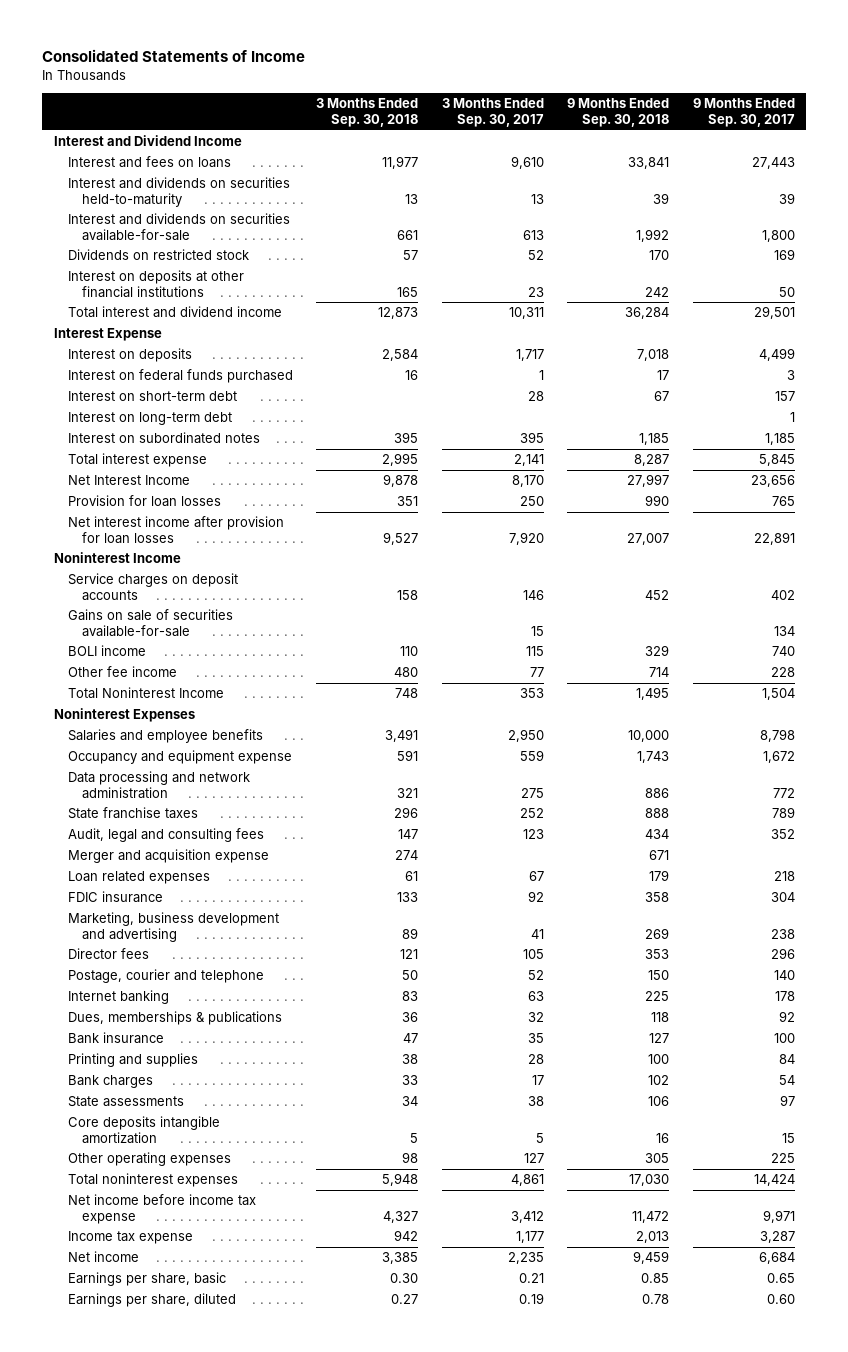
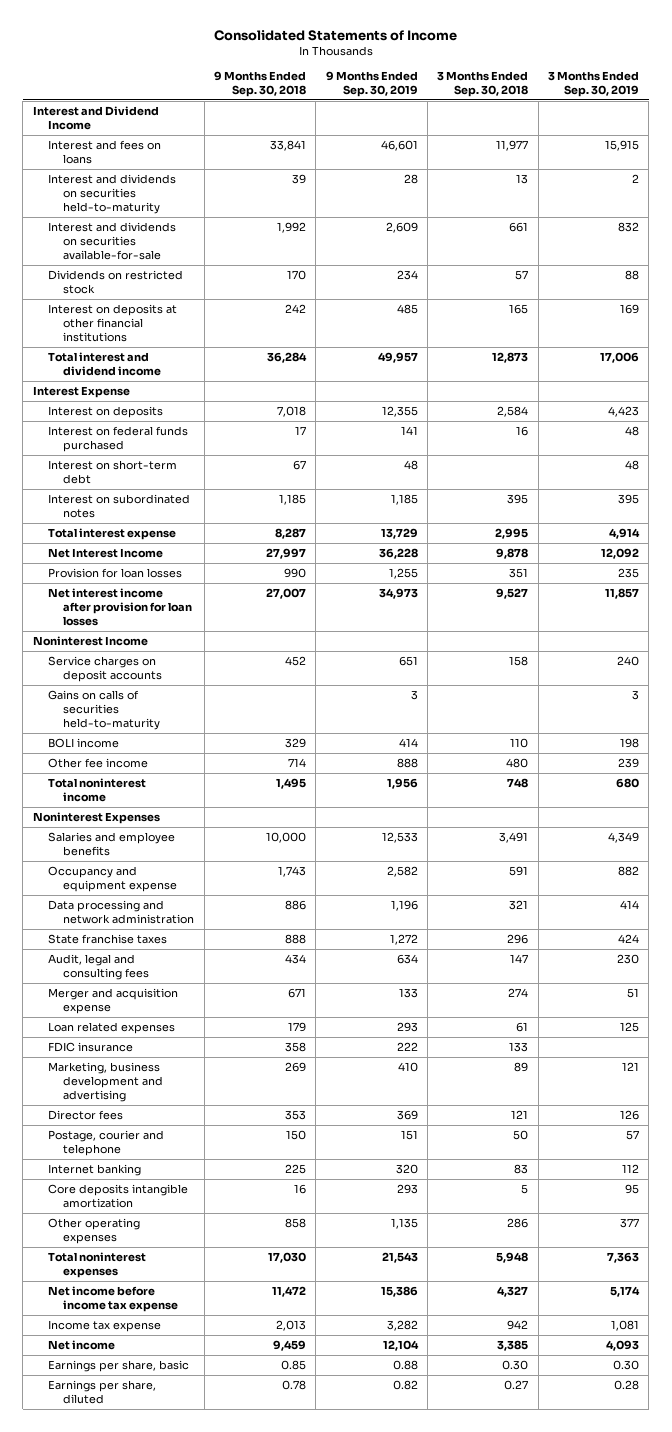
- | 3 Months Ended Sep. 30, 2018 | 3 Months Ended Sep. 30, 2017 | 9 Months Ended Sep. 30, 2018 | 9 Months Ended Sep. 30, 2017
+ | 9 Months Ended Sep. 30, 2018 | 9 Months Ended Sep. 30, 2019 | 3 Months Ended Sep. 30, 2018 | 3 Months Ended Sep. 30, 2019
- Interest on long-term debt | | | | 1
- Gains on sale of securities available-for-sale | | 15 | | 134
+ Gains on calls of securities held-to-maturity | | 3 | | 3
- Total Noninterest Income | 748 | 353 | 1,495 | 1,504
+ Total noninterest income | 1,495 | 1,956 | 748 | 680
- Dues, memberships & publications | 36 | 32 | 118 | 92
- Bank insurance | 47 | 35 | 127 | 100
- Printing and supplies | 38 | 28 | 100 | 84
- Bank charges | 33 | 17 | 102 | 54
- State assessments | 34 | 38 | 106 | 97
- Other operating expenses | 98 | 127 | 305 | 225
+ Other operating expenses | 858 | 1,135 | 286 | 377

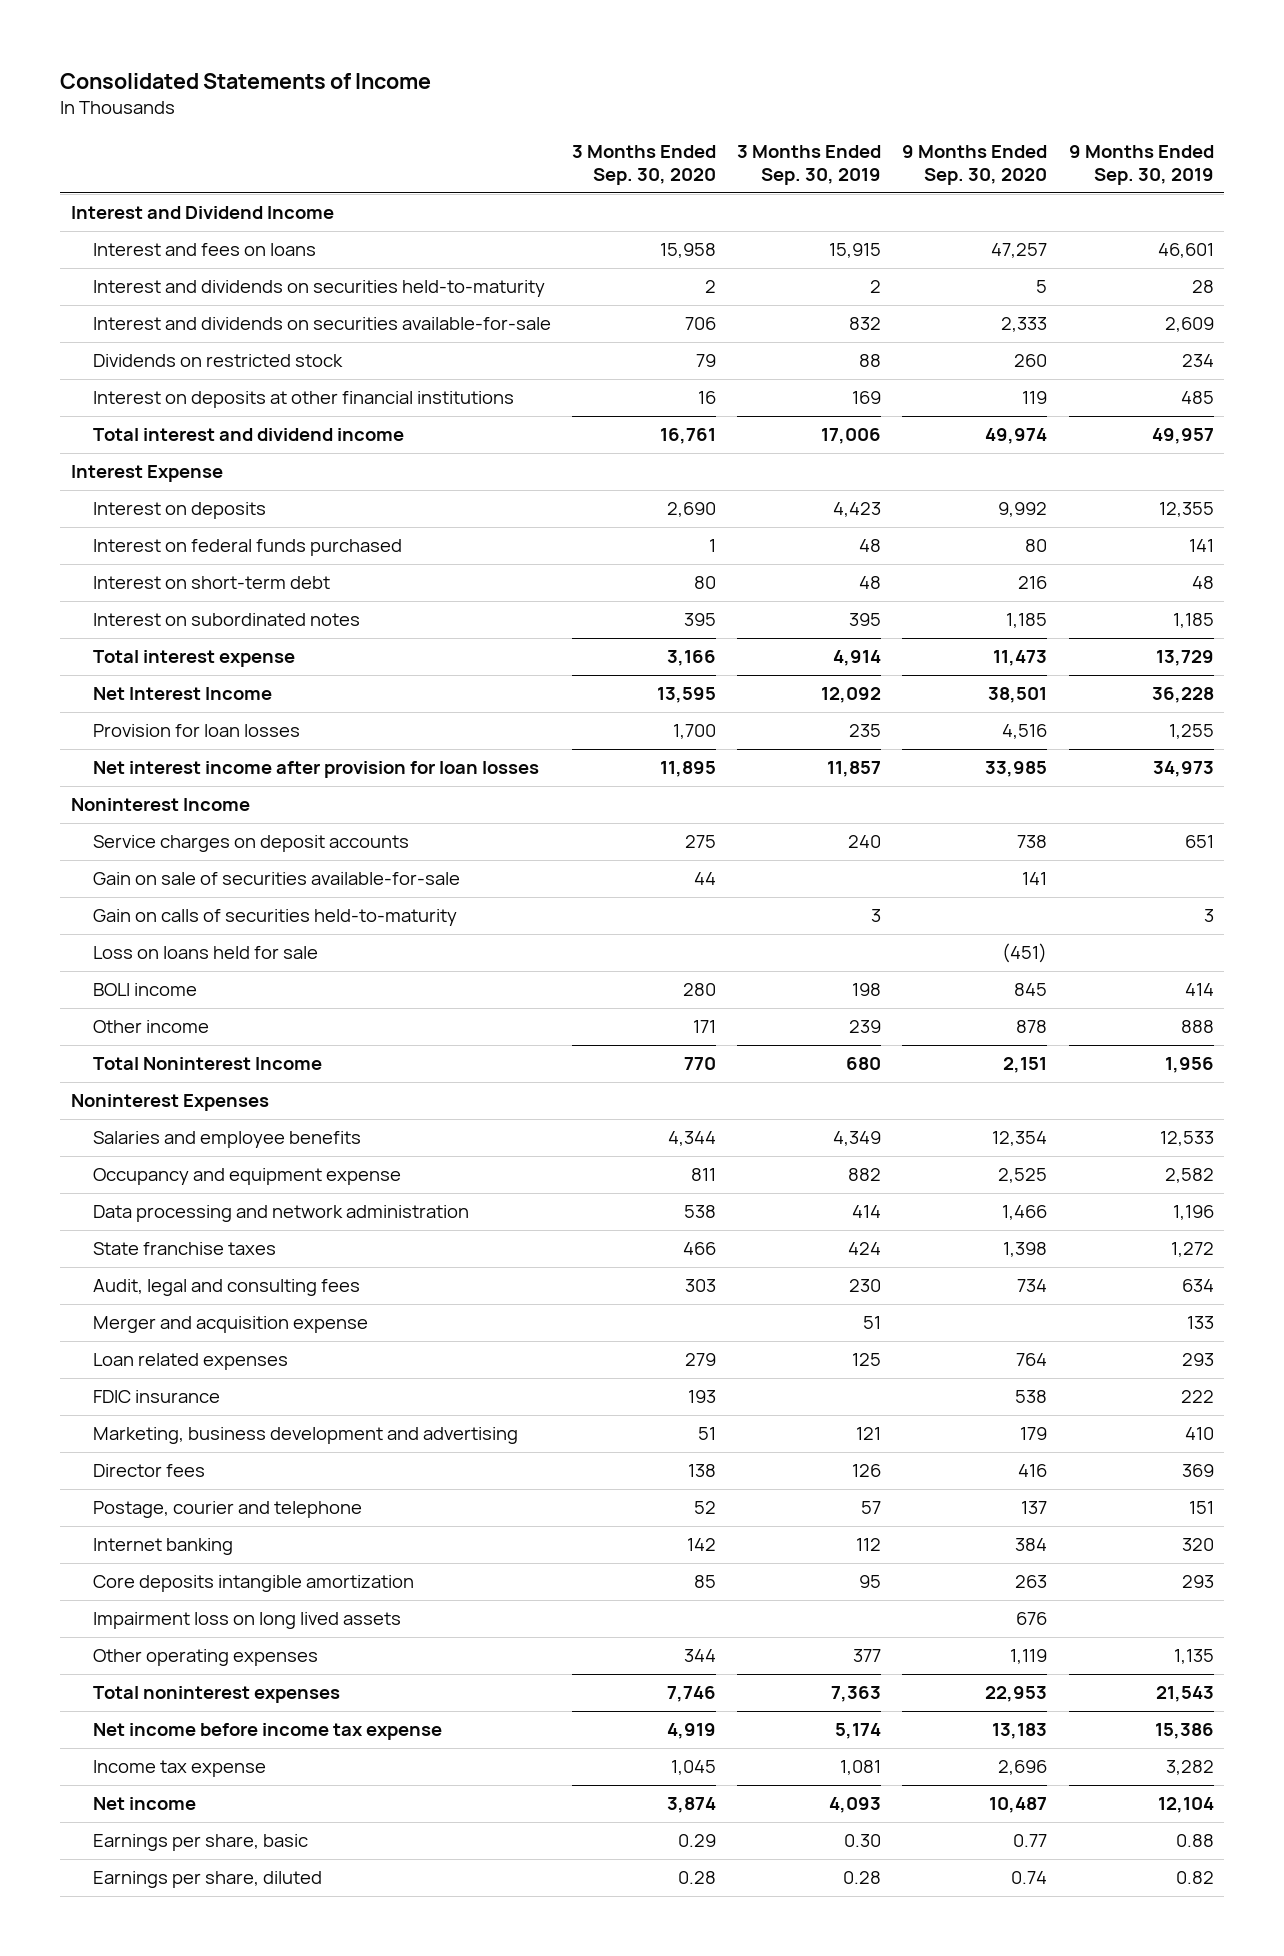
- | 9 Months Ended Sep. 30, 2018 | 9 Months Ended Sep. 30, 2019 | 3 Months Ended Sep. 30, 2018 | 3 Months Ended Sep. 30, 2019
+ | 3 Months Ended Sep. 30, 2020 | 3 Months Ended Sep. 30, 2019 | 9 Months Ended Sep. 30, 2020 | 9 Months Ended Sep. 30, 2019
- Gains on calls of securities held-to-maturity | | 3 | | 3
+ Gain on sale of securities available-for-sale | 44 | | 141 |
+ Gain on calls of securities held-to-maturity | | 3 | | 3
+ Loss on loans held for sale | | | (451) |
- Other fee income | 714 | 888 | 480 | 239
- Total noninterest income | 1,495 | 1,956 | 748 | 680
+ Other income | 171 | 239 | 878 | 888
+ Total Noninterest Income | 770 | 680 | 2,151 | 1,956
+ Impairment loss on long lived assets | | | 676 |

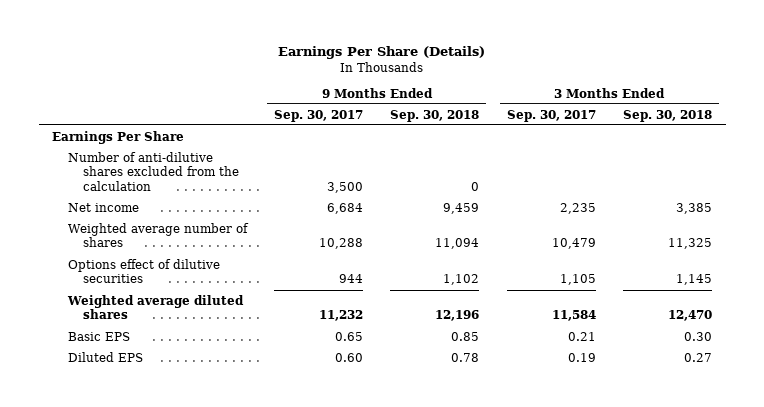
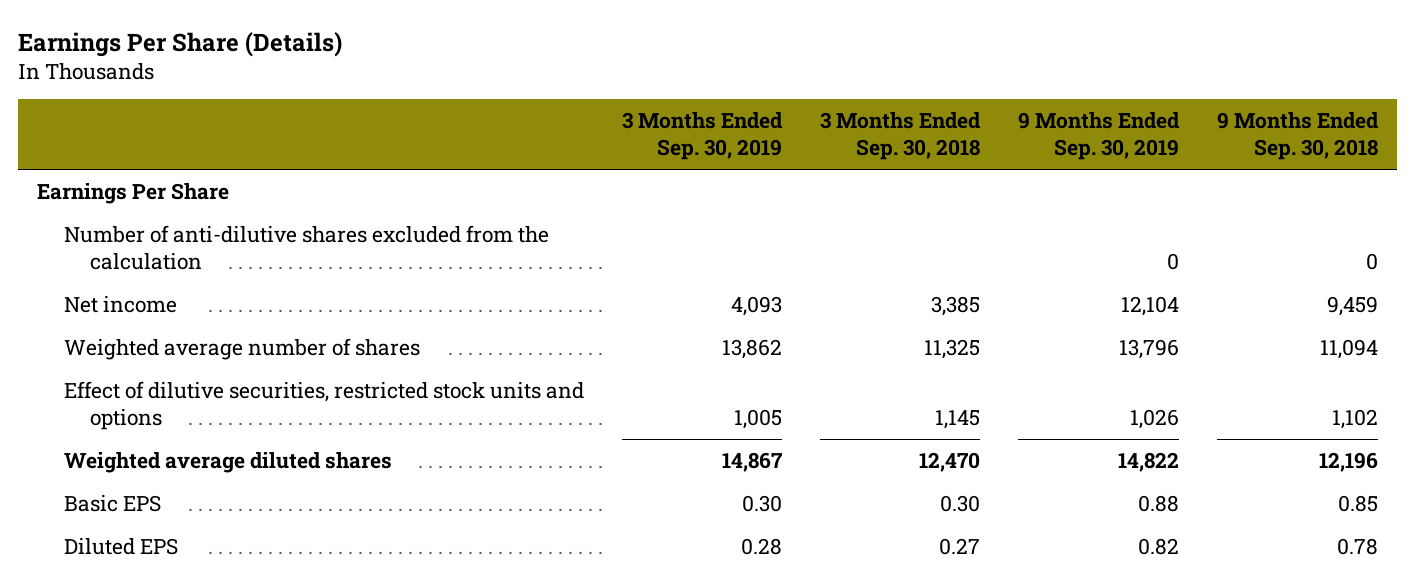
- | 9 Months Ended Sep. 30, 2017 | 9 Months Ended Sep. 30, 2018 | 3 Months Ended Sep. 30, 2017 | 3 Months Ended Sep. 30, 2018
+ | 3 Months Ended Sep. 30, 2019 | 3 Months Ended Sep. 30, 2018 | 9 Months Ended Sep. 30, 2019 | 9 Months Ended Sep. 30, 2018
- Options effect of dilutive securities | 944 | 1,102 | 1,105 | 1,145
+ Effect of dilutive securities, restricted stock units and options | 1,005 | 1,145 | 1,026 | 1,102

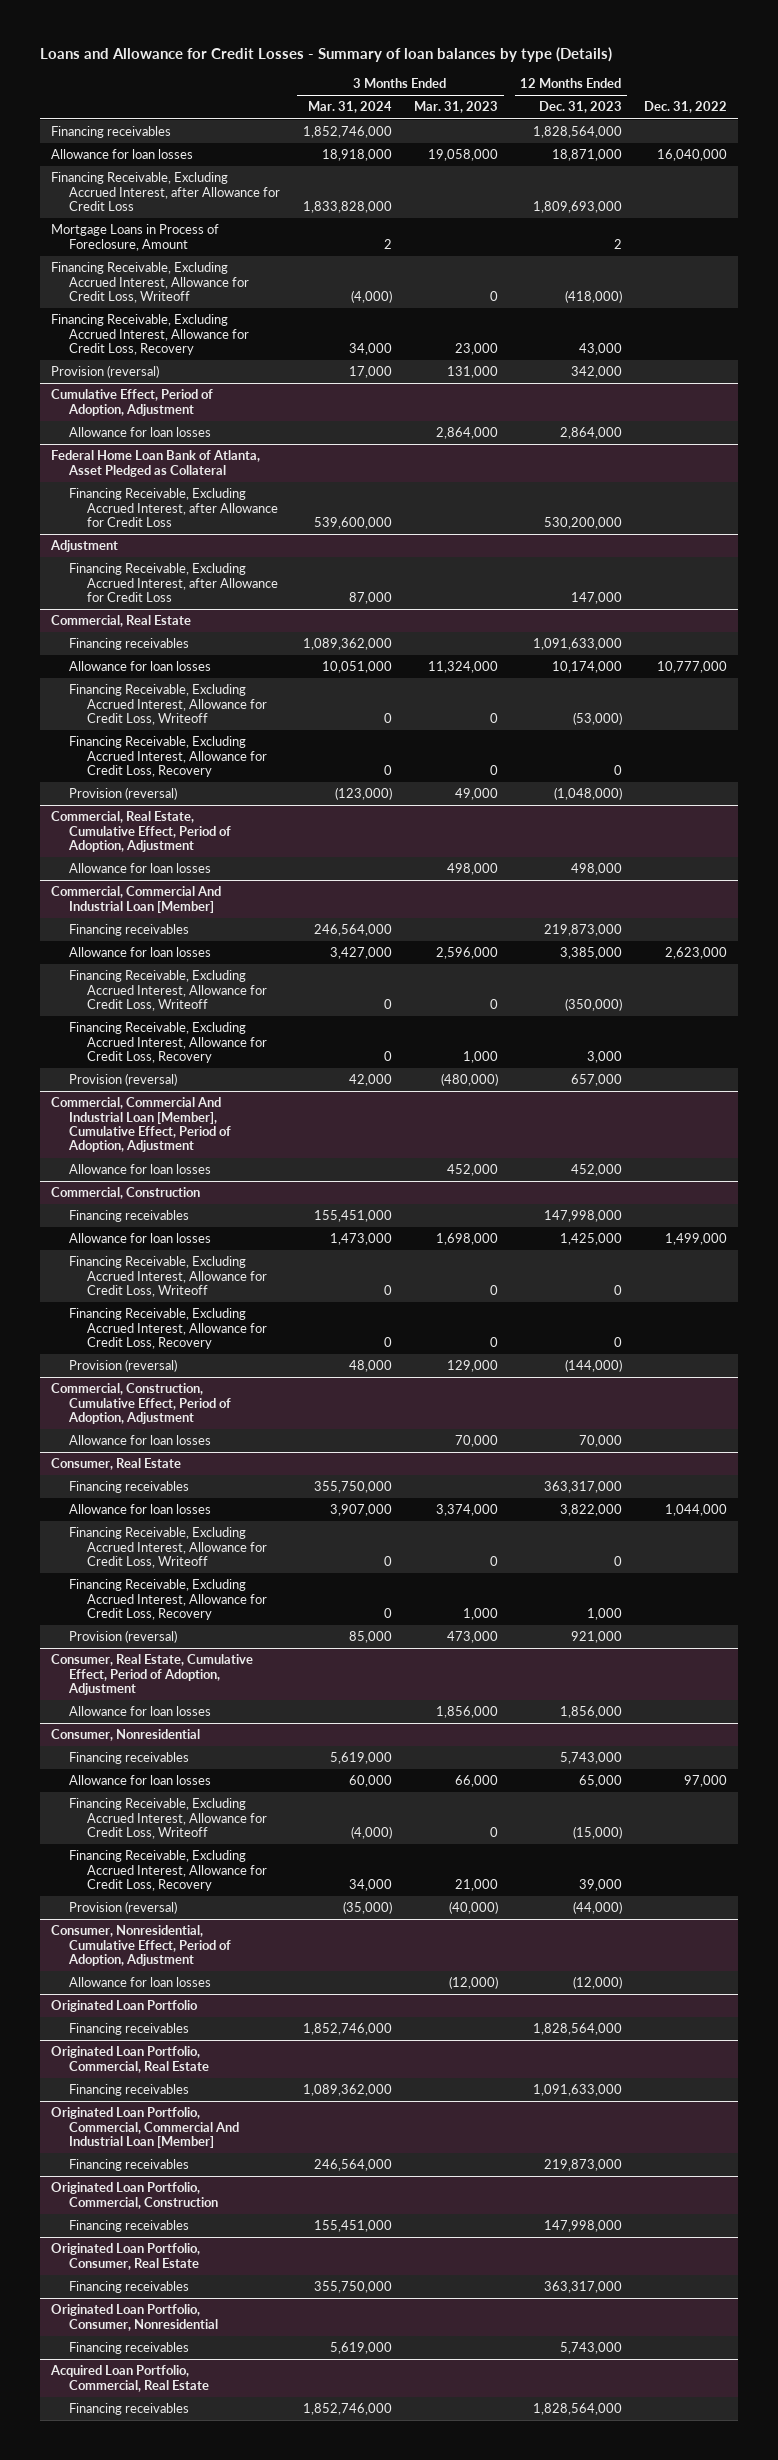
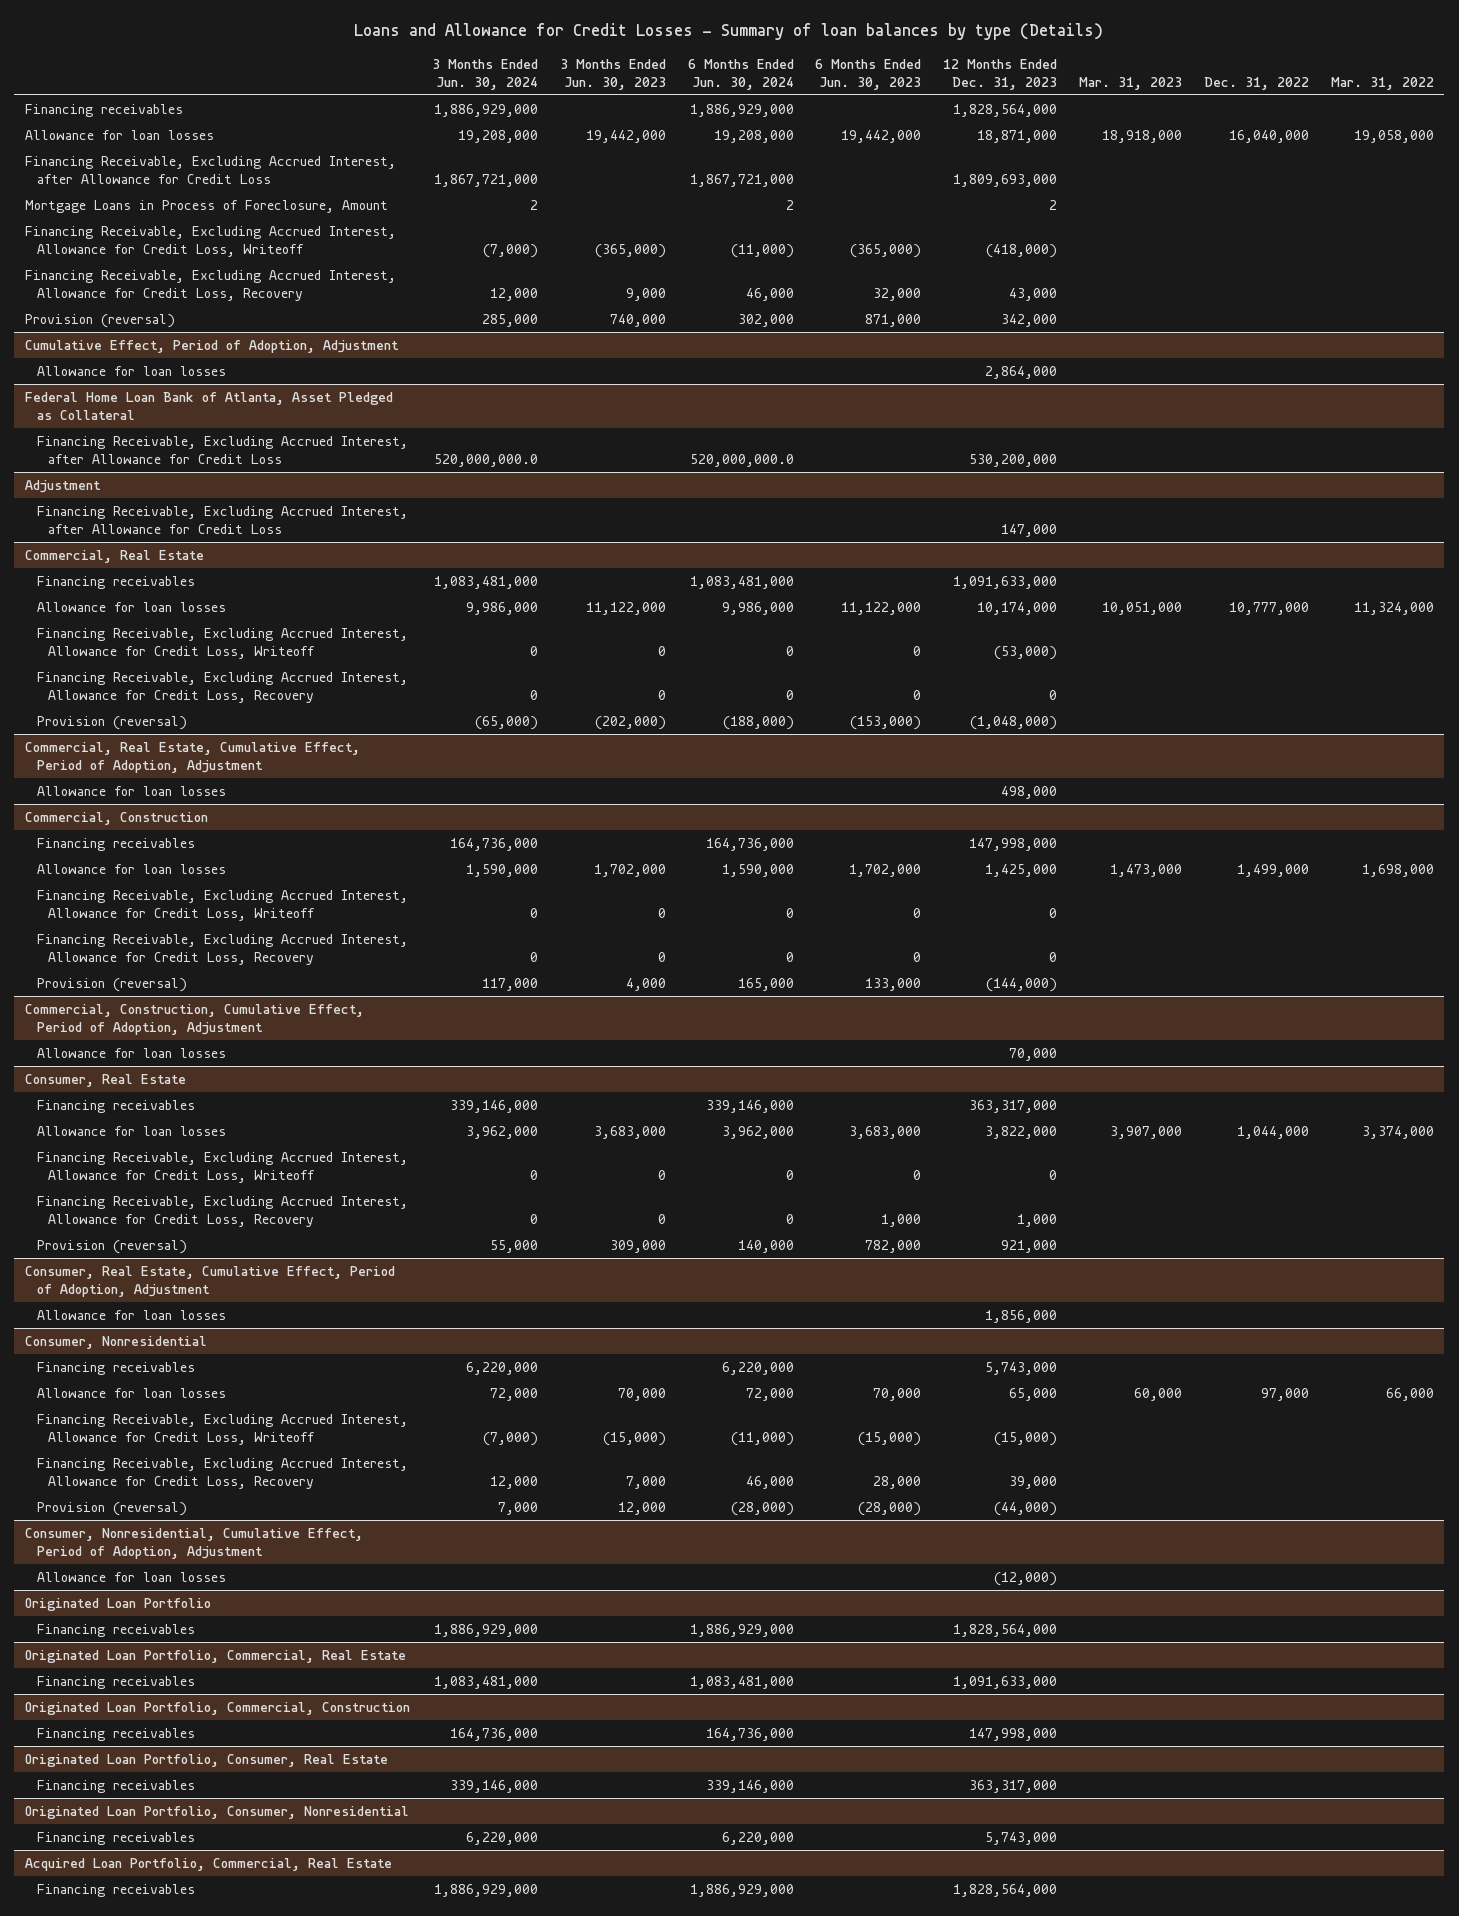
- | 3 Months Ended Mar. 31, 2024 | 3 Months Ended Mar. 31, 2023 | 12 Months Ended Dec. 31, 2023 | Dec. 31, 2022
+ | 3 Months Ended Jun. 30, 2024 | 3 Months Ended Jun. 30, 2023 | 6 Months Ended Jun. 30, 2024 | 6 Months Ended Jun. 30, 2023 | 12 Months Ended Dec. 31, 2023 | Mar. 31, 2023 | Dec. 31, 2022 | Mar. 31, 2022
- Commercial, Commercial And Industrial Loan [Member]
- Financing receivables | 246,564,000 | | 219,873,000 |
- Allowance for loan losses | 3,427,000 | 2,596,000 | 3,385,000 | 2,623,000
- Financing Receivable, Excluding Accrued Interest, Allowance for Credit Loss, Writeoff | 0 | 0 | (350,000) |
- Financing Receivable, Excluding Accrued Interest, Allowance for Credit Loss, Recovery | 0 | 1,000 | 3,000 |
- Provision (reversal) | 42,000 | (480,000) | 657,000 |
- Commercial, Commercial And Industrial Loan [Member], Cumulative Effect, Period of Adoption, Adjustment
- Allowance for loan losses | | 452,000 | 452,000 |
- Originated Loan Portfolio, Commercial, Commercial And Industrial Loan [Member]
- Financing receivables | 246,564,000 | | 219,873,000 |

